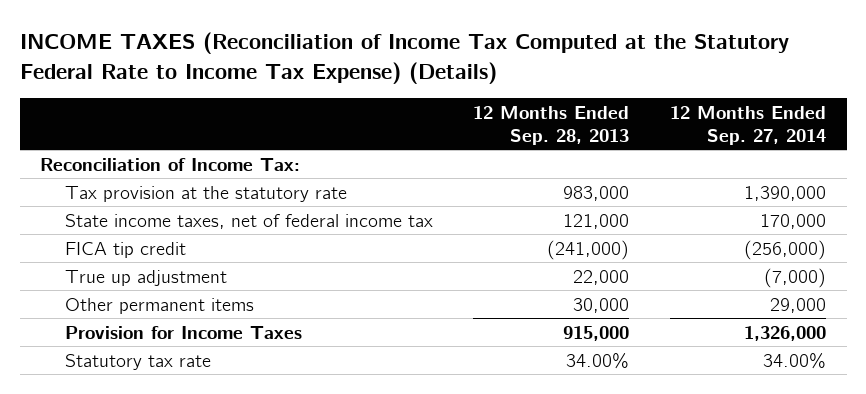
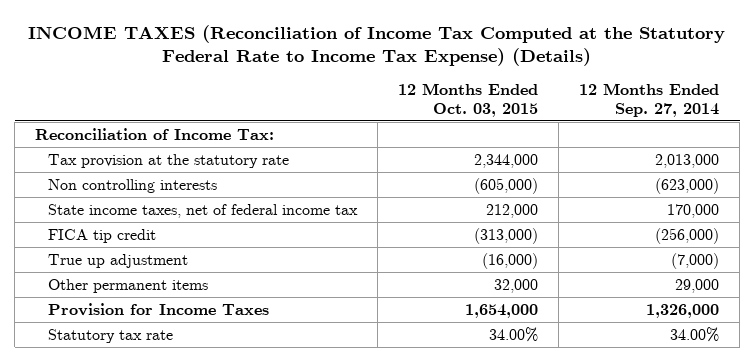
- | 12 Months Ended Sep. 28, 2013 | 12 Months Ended Sep. 27, 2014
+ | 12 Months Ended Oct. 03, 2015 | 12 Months Ended Sep. 27, 2014
- Tax provision at the statutory rate | 983,000 | 1,390,000
+ Tax provision at the statutory rate | 2,344,000 | 2,013,000
+ Non controlling interests | (605,000) | (623,000)

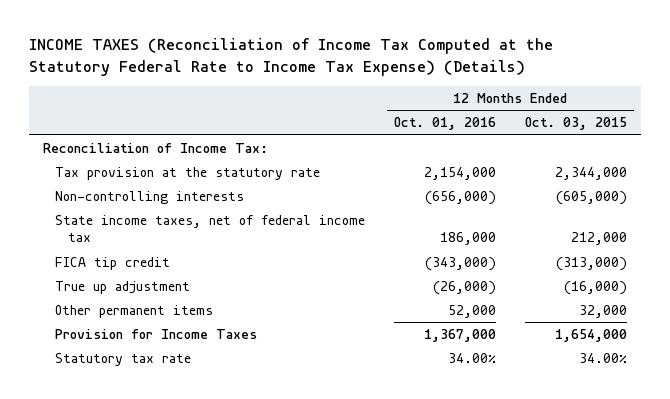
- | 12 Months Ended Oct. 03, 2015 | 12 Months Ended Sep. 27, 2014
+ | 12 Months Ended Oct. 01, 2016 | 12 Months Ended Oct. 03, 2015
- Non controlling interests | (605,000) | (623,000)
+ Non-controlling interests | (656,000) | (605,000)

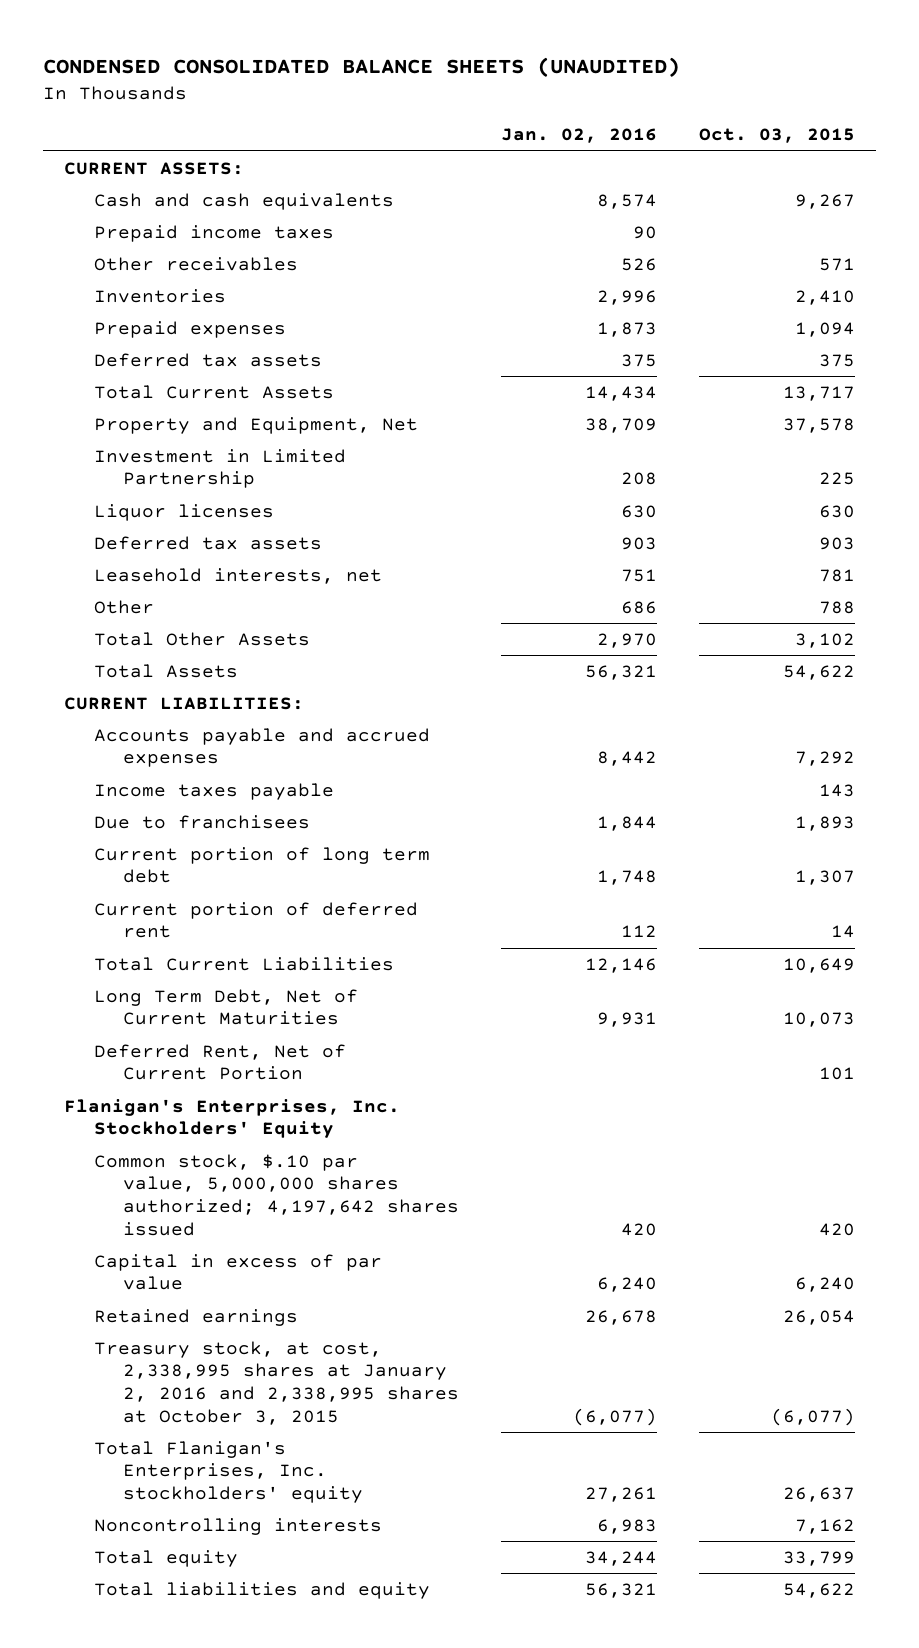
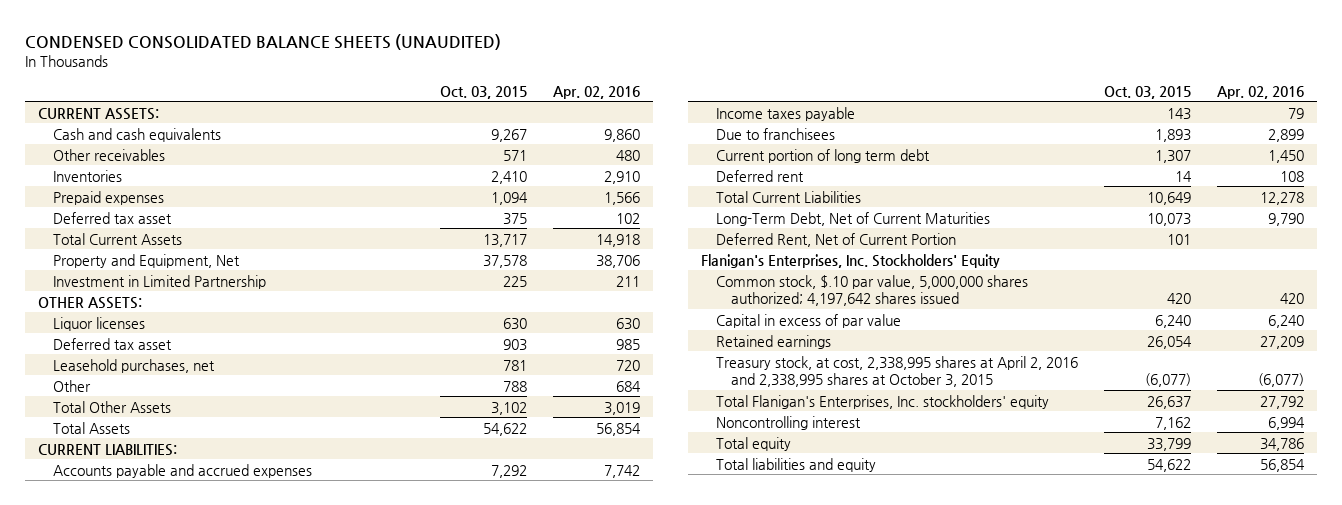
- | Jan. 02, 2016 | Oct. 03, 2015
+ | Oct. 03, 2015 | Apr. 02, 2016
- Prepaid income taxes | 90 |
- Deferred tax assets | 375 | 375
+ Deferred tax asset | 375 | 102
+ OTHER ASSETS:
- Deferred tax assets | 903 | 903
- Leasehold interests, net | 751 | 781
+ Deferred tax asset | 903 | 985
+ Leasehold purchases, net | 781 | 720
- Current portion of deferred rent | 112 | 14
+ Deferred rent | 14 | 108
- Long Term Debt, Net of Current Maturities | 9,931 | 10,073
+ Long-Term Debt, Net of Current Maturities | 10,073 | 9,790
- Treasury stock, at cost, 2,338,995 shares at January 2, 2016 and 2,338,995 shares at October 3, 2015 | (6,077) | (6,077)
+ Treasury stock, at cost, 2,338,995 shares at April 2, 2016 and 2,338,995 shares at October 3, 2015 | (6,077) | (6,077)
- Noncontrolling interests | 6,983 | 7,162
+ Noncontrolling interest | 7,162 | 6,994

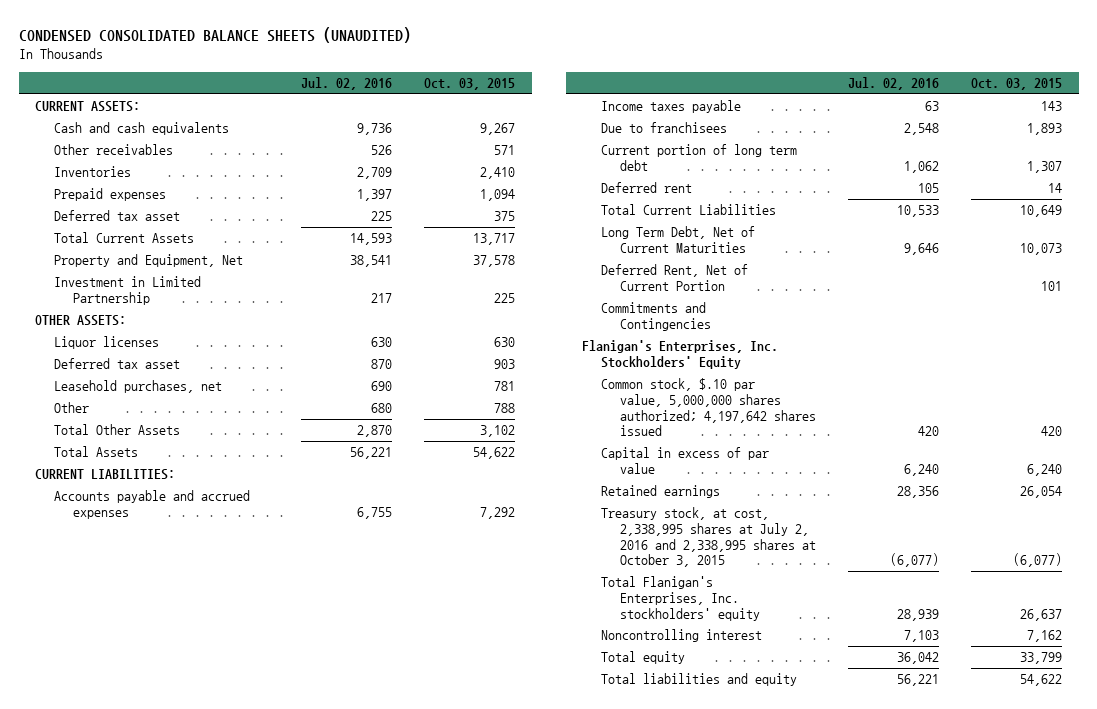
- | Oct. 03, 2015 | Apr. 02, 2016
+ | Jul. 02, 2016 | Oct. 03, 2015
- Long-Term Debt, Net of Current Maturities | 10,073 | 9,790
+ Long Term Debt, Net of Current Maturities | 9,646 | 10,073
+ Commitments and Contingencies
- Treasury stock, at cost, 2,338,995 shares at April 2, 2016 and 2,338,995 shares at October 3, 2015 | (6,077) | (6,077)
+ Treasury stock, at cost, 2,338,995 shares at July 2, 2016 and 2,338,995 shares at October 3, 2015 | (6,077) | (6,077)

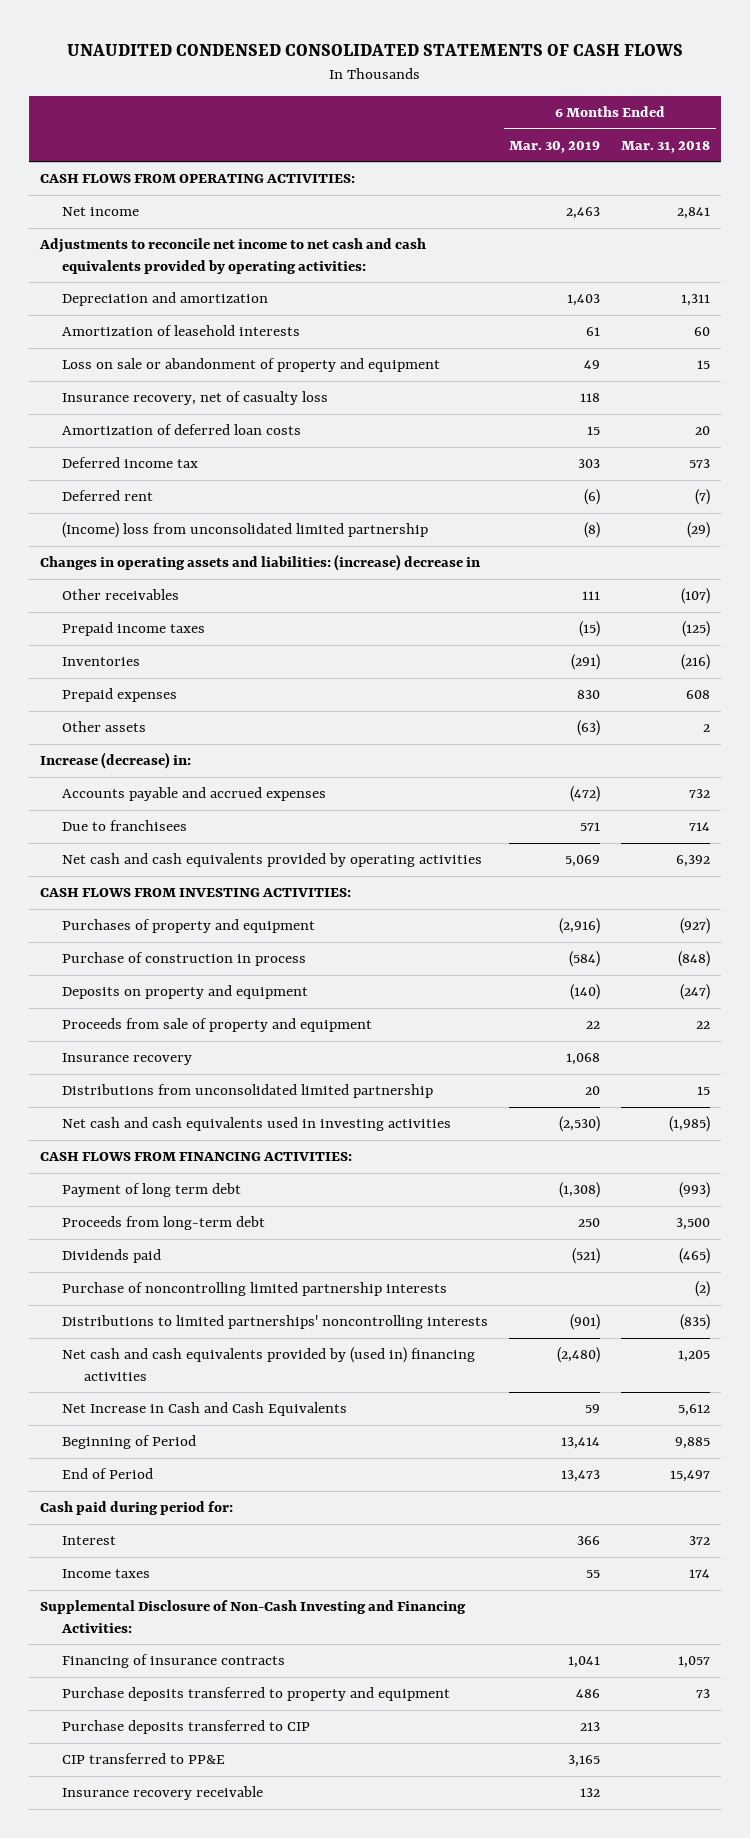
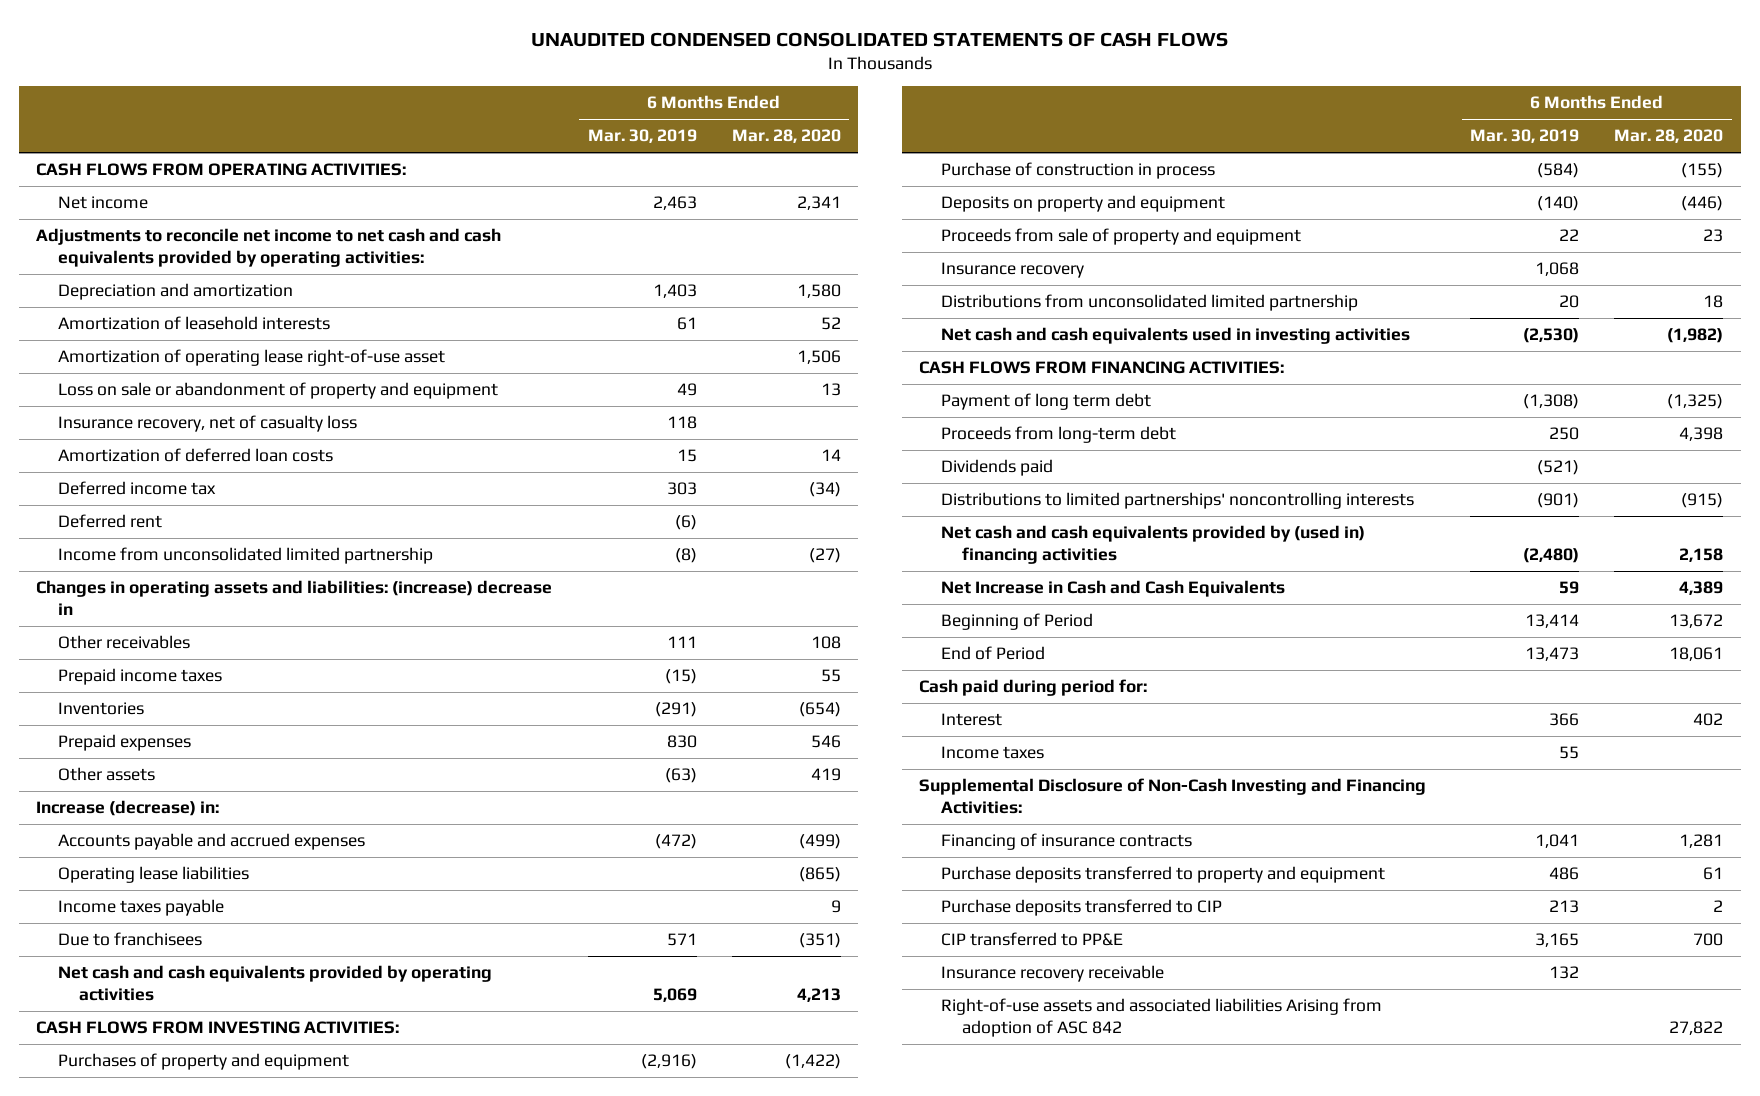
- | 6 Months Ended Mar. 30, 2019 | 6 Months Ended Mar. 31, 2018
+ | 6 Months Ended Mar. 30, 2019 | 6 Months Ended Mar. 28, 2020
+ Amortization of operating lease right-of-use asset | | 1,506
- (Income) loss from unconsolidated limited partnership | (8) | (29)
+ Income from unconsolidated limited partnership | (8) | (27)
+ Operating lease liabilities | | (865)
+ Income taxes payable | | 9
- Purchase of noncontrolling limited partnership interests | | (2)
+ Right-of-use assets and associated liabilities Arising from adoption of ASC 842 | | 27,822

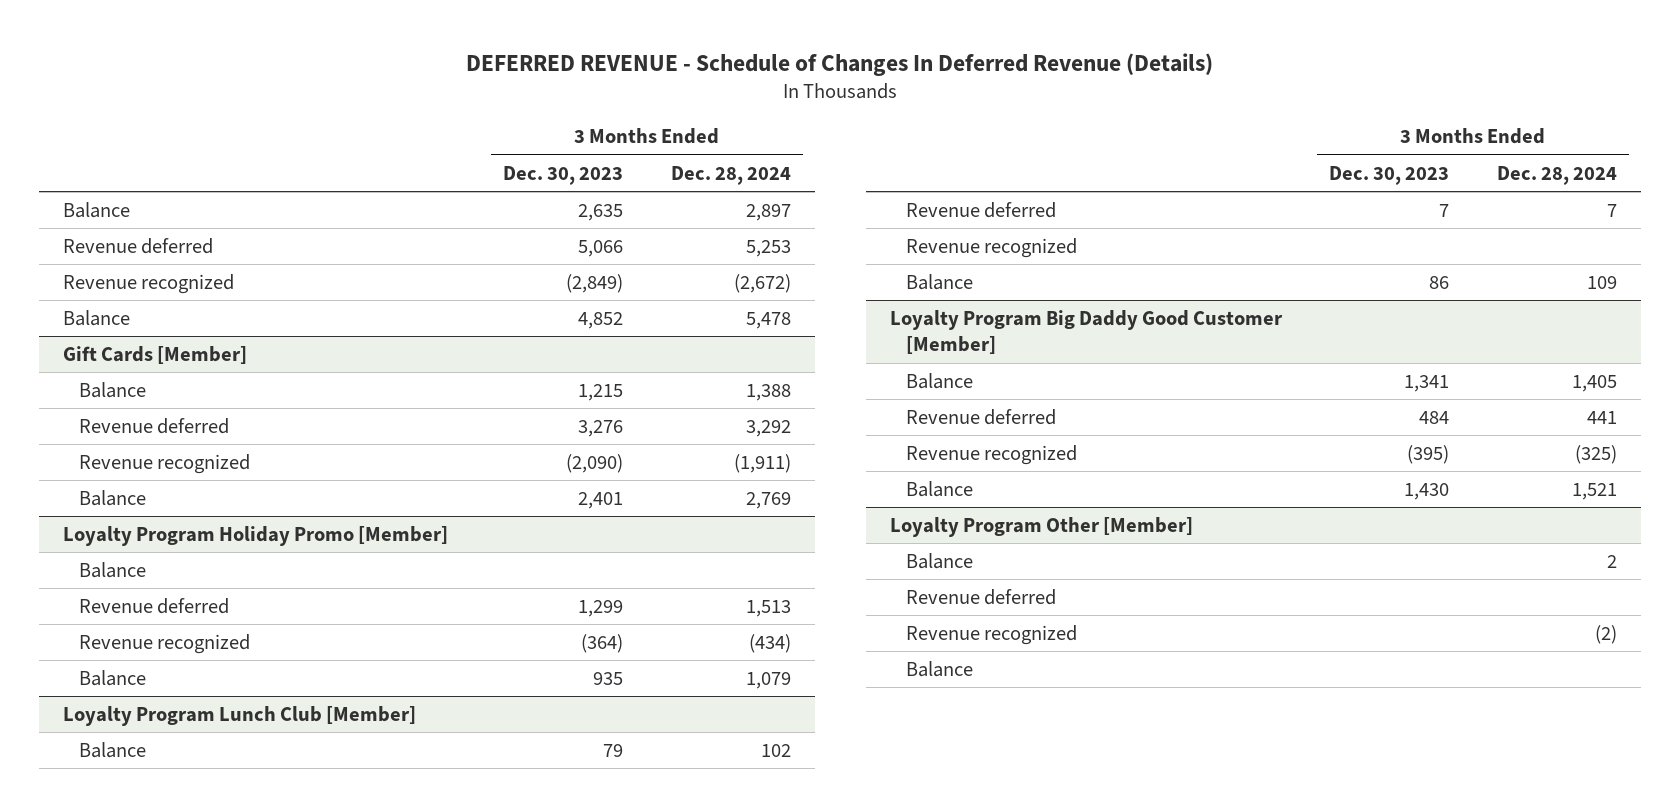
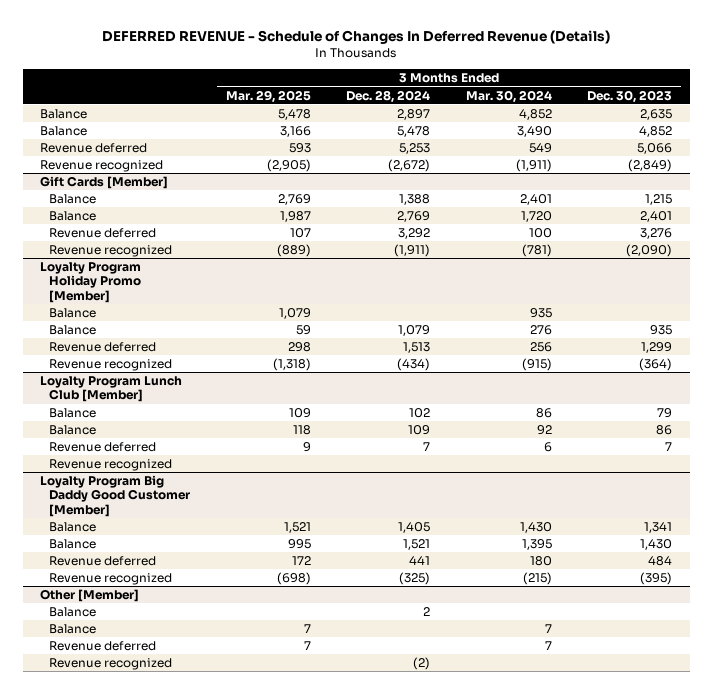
- | 3 Months Ended Dec. 30, 2023 | 3 Months Ended Dec. 28, 2024
+ | 3 Months Ended Mar. 29, 2025 | 3 Months Ended Dec. 28, 2024 | 3 Months Ended Mar. 30, 2024 | 3 Months Ended Dec. 30, 2023
moved up: Balance | 3,166 | 5,478 | 3,490 | 4,852
@ Gift Cards [Member]
moved up: Balance | 1,987 | 2,769 | 1,720 | 2,401
@ Loyalty Program Holiday Promo [Member]
moved up: Balance | 59 | 1,079 | 276 | 935
@ Loyalty Program Lunch Club [Member]
moved up: Balance | 118 | 109 | 92 | 86
@ Loyalty Program Big Daddy Good Customer [Member]
moved up: Balance | 995 | 1,521 | 1,395 | 1,430
- Loyalty Program Other [Member]
+ Other [Member]
+ Balance | 7 | | 7 |
- Balance

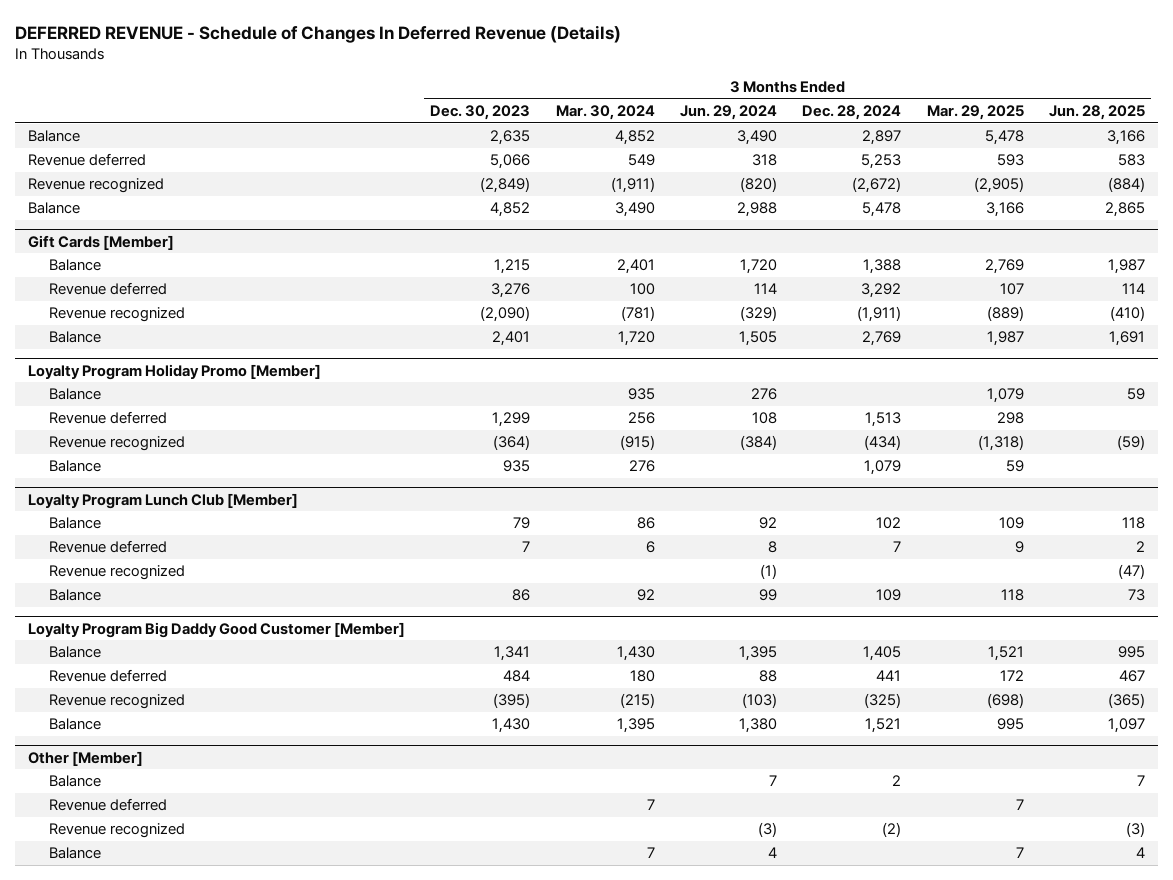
- | 3 Months Ended Mar. 29, 2025 | 3 Months Ended Dec. 28, 2024 | 3 Months Ended Mar. 30, 2024 | 3 Months Ended Dec. 30, 2023
+ | 3 Months Ended Dec. 30, 2023 | 3 Months Ended Mar. 30, 2024 | 3 Months Ended Jun. 29, 2024 | 3 Months Ended Dec. 28, 2024 | 3 Months Ended Mar. 29, 2025 | 3 Months Ended Jun. 28, 2025
moved down: Balance | 4,852 | 3,490 | 2,988 | 5,478 | 3,166 | 2,865
@ Gift Cards [Member]
moved down: Balance | 2,401 | 1,720 | 1,505 | 2,769 | 1,987 | 1,691
@ Loyalty Program Holiday Promo [Member]
moved down: Balance | 935 | 276 | | 1,079 | 59 |
@ Loyalty Program Lunch Club [Member]
moved down: Balance | 86 | 92 | 99 | 109 | 118 | 73
@ Loyalty Program Big Daddy Good Customer [Member]
moved down: Balance | 1,430 | 1,395 | 1,380 | 1,521 | 995 | 1,097
@ Other [Member]
moved down: Balance | | 7 | 4 | | 7 | 4

